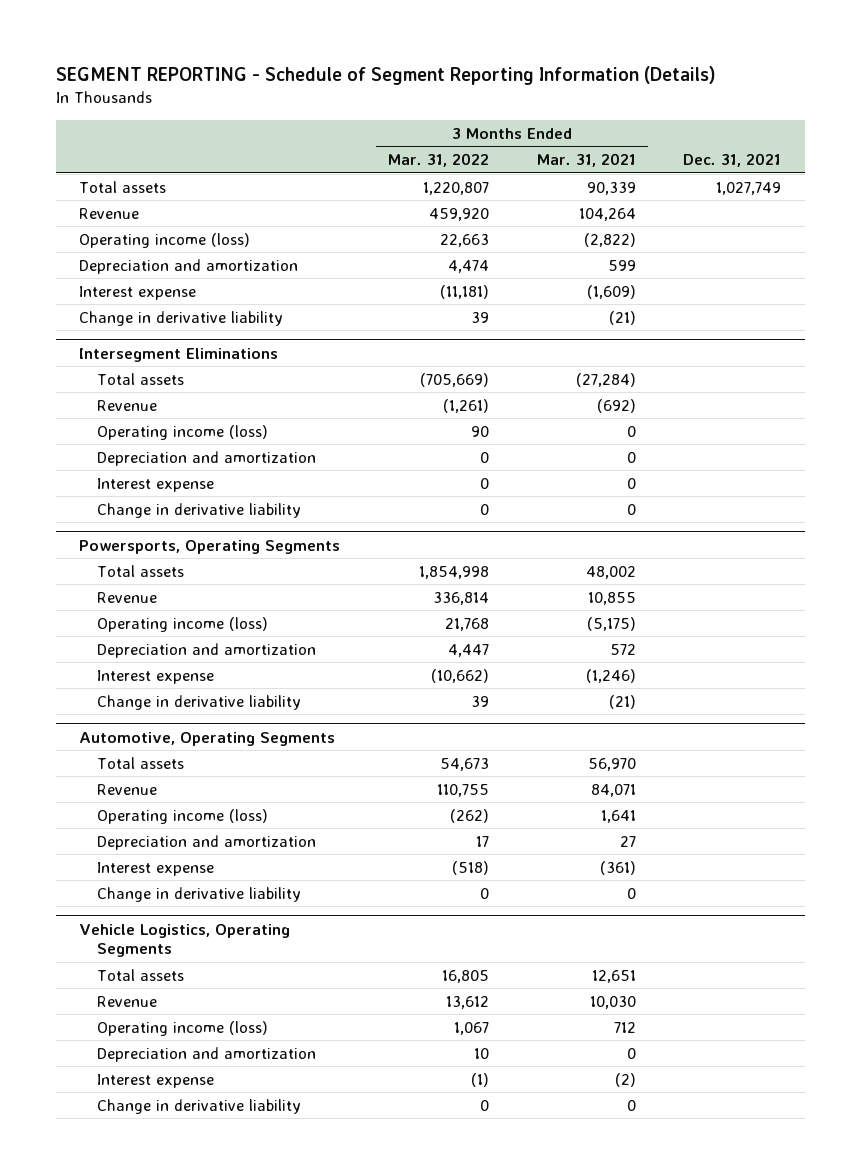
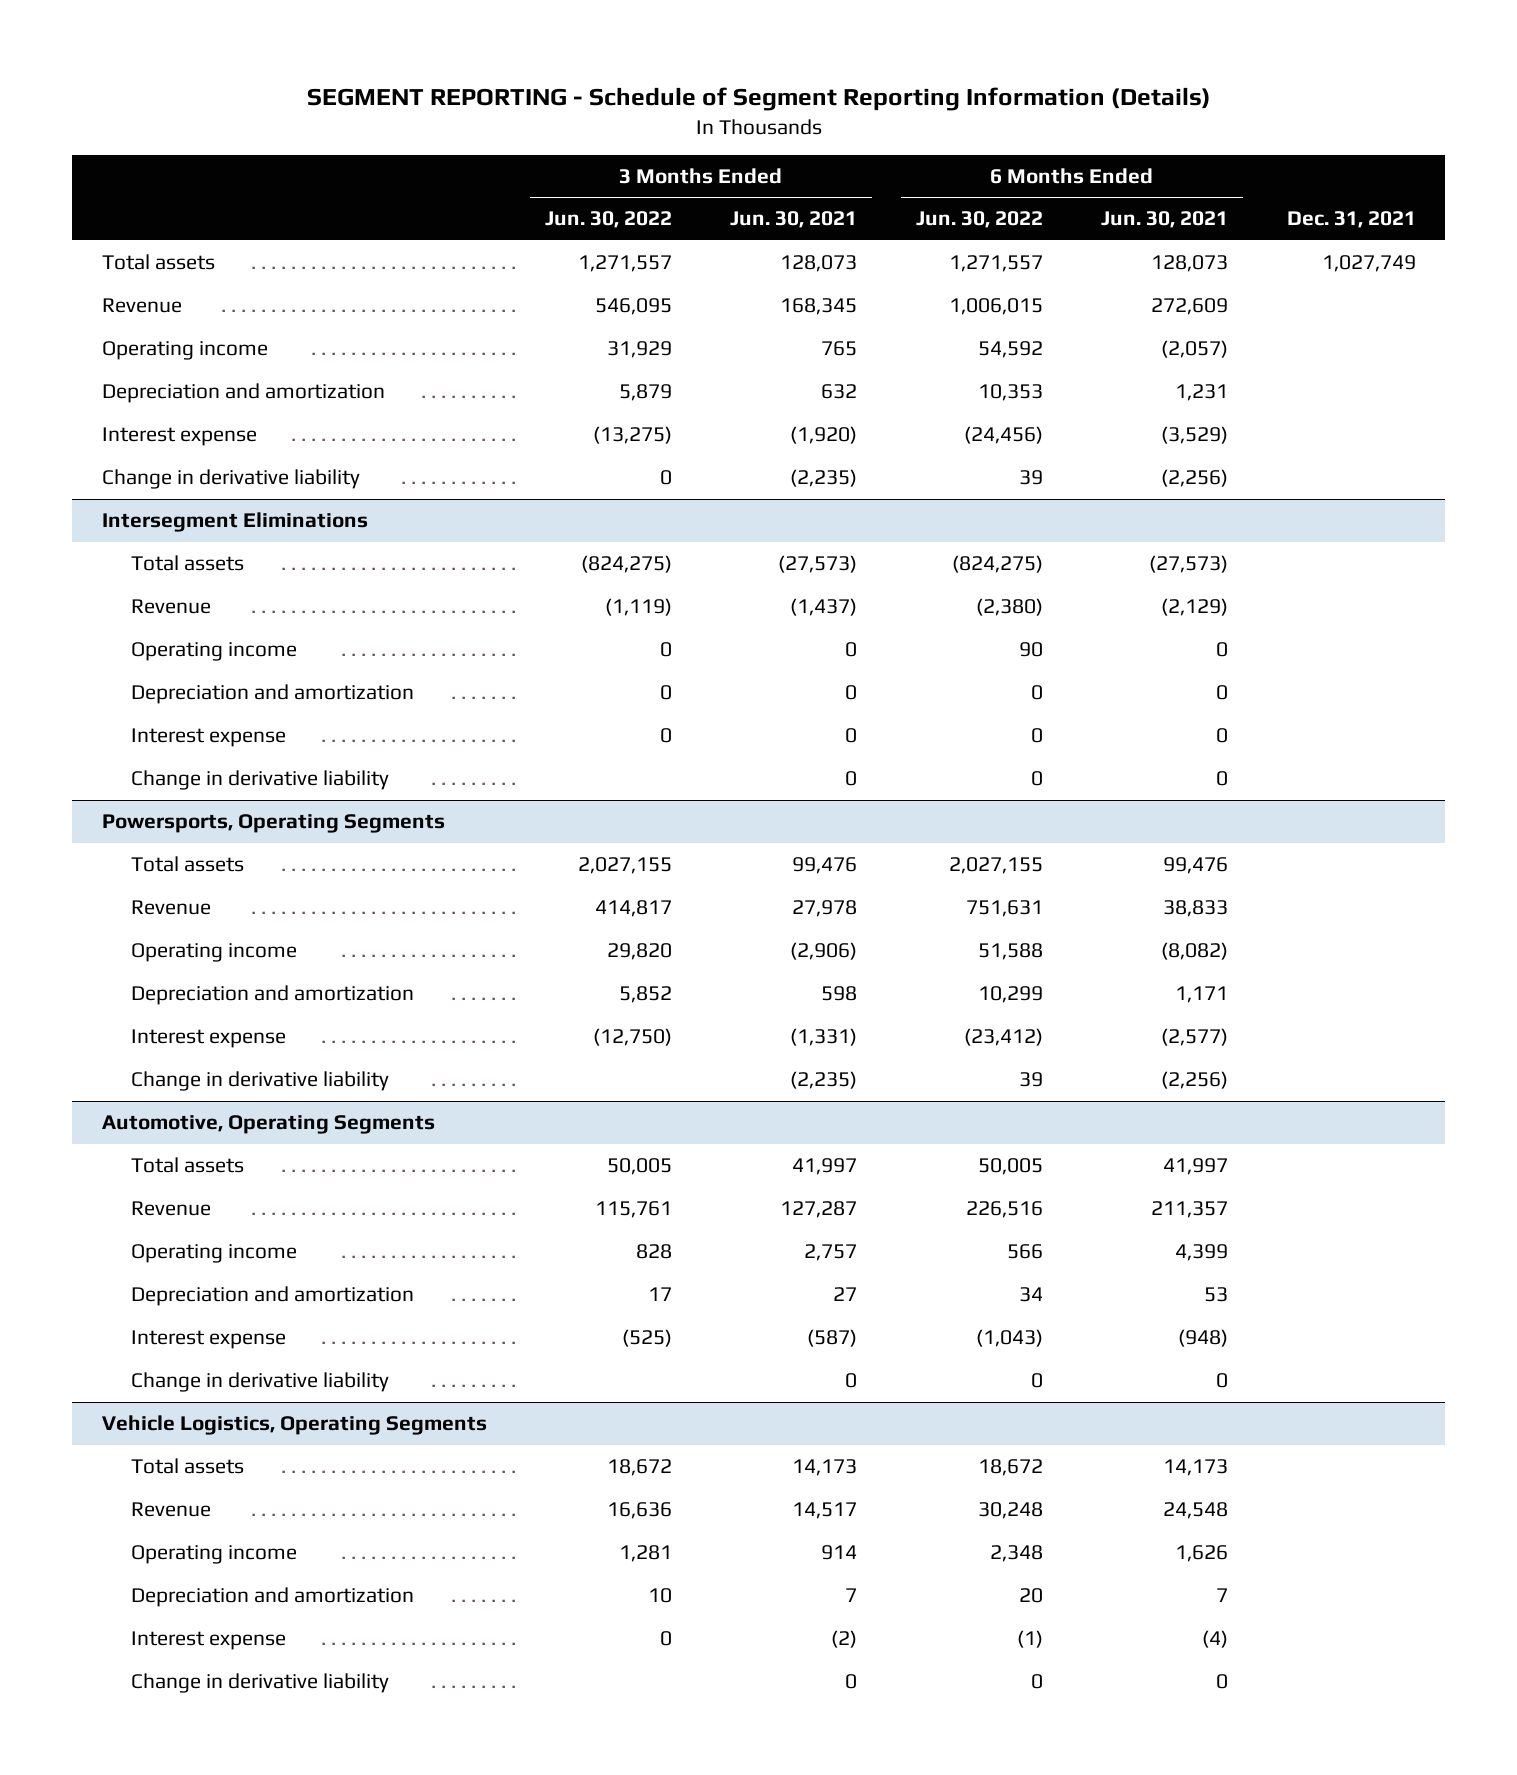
- | 3 Months Ended Mar. 31, 2022 | 3 Months Ended Mar. 31, 2021 | Dec. 31, 2021
+ | 3 Months Ended Jun. 30, 2022 | 3 Months Ended Jun. 30, 2021 | 6 Months Ended Jun. 30, 2022 | 6 Months Ended Jun. 30, 2021 | Dec. 31, 2021
- Operating income (loss) | 22,663 | (2,822) |
+ Operating income | 31,929 | 765 | 54,592 | (2,057) |
@ Intersegment Eliminations
- Operating income (loss) | 90 | 0 |
+ Operating income | 0 | 0 | 90 | 0 |
@ Powersports, Operating Segments
- Operating income (loss) | 21,768 | (5,175) |
+ Operating income | 29,820 | (2,906) | 51,588 | (8,082) |
@ Automotive, Operating Segments
- Operating income (loss) | (262) | 1,641 |
+ Operating income | 828 | 2,757 | 566 | 4,399 |
@ Vehicle Logistics, Operating Segments
- Operating income (loss) | 1,067 | 712 |
+ Operating income | 1,281 | 914 | 2,348 | 1,626 |

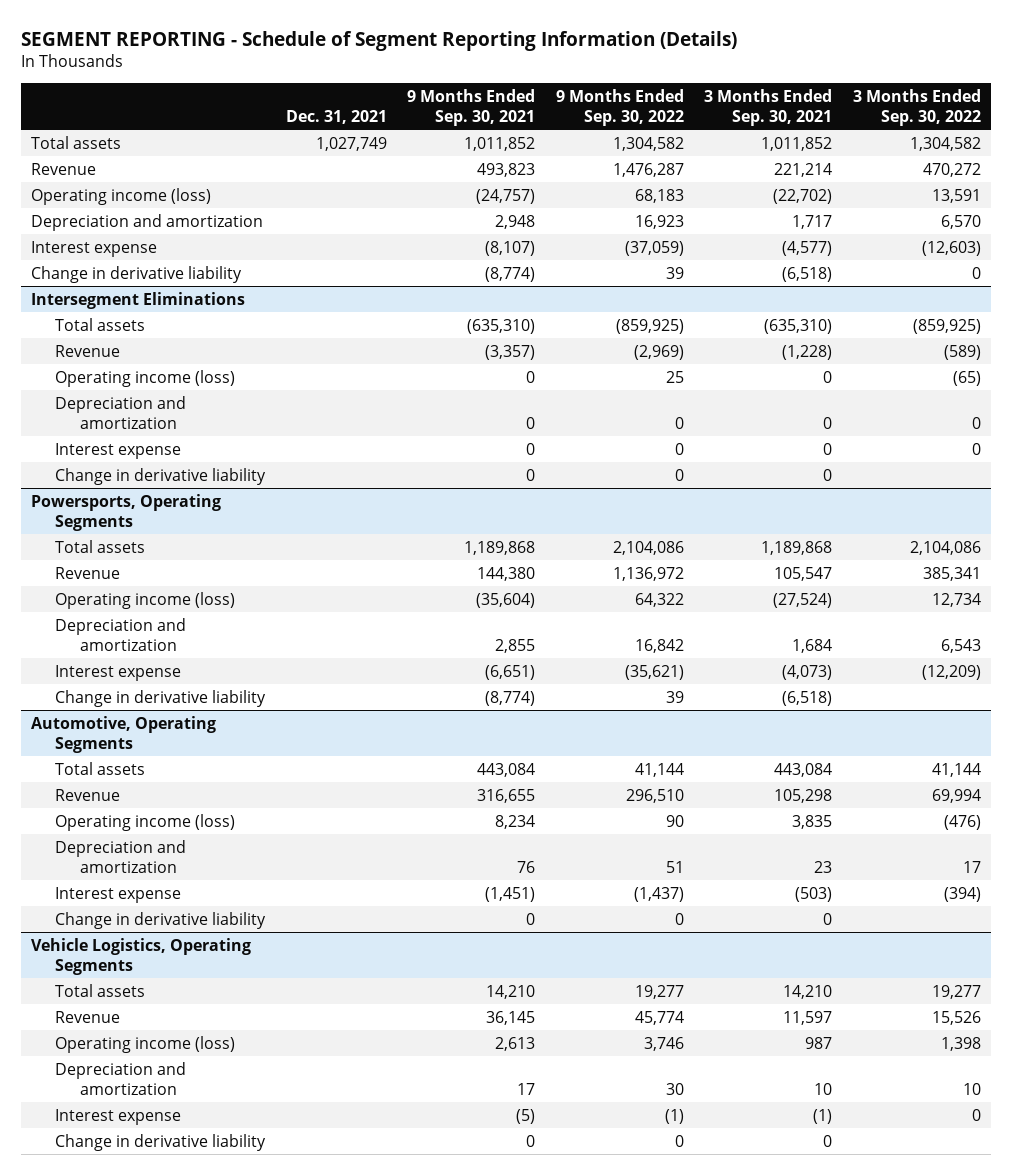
- | 3 Months Ended Jun. 30, 2022 | 3 Months Ended Jun. 30, 2021 | 6 Months Ended Jun. 30, 2022 | 6 Months Ended Jun. 30, 2021 | Dec. 31, 2021
+ | Dec. 31, 2021 | 9 Months Ended Sep. 30, 2021 | 9 Months Ended Sep. 30, 2022 | 3 Months Ended Sep. 30, 2021 | 3 Months Ended Sep. 30, 2022
- Operating income | 31,929 | 765 | 54,592 | (2,057) |
+ Operating income (loss) | | (24,757) | 68,183 | (22,702) | 13,591
@ Intersegment Eliminations
- Operating income | 0 | 0 | 90 | 0 |
+ Operating income (loss) | | 0 | 25 | 0 | (65)
@ Powersports, Operating Segments
- Operating income | 29,820 | (2,906) | 51,588 | (8,082) |
+ Operating income (loss) | | (35,604) | 64,322 | (27,524) | 12,734
@ Automotive, Operating Segments
- Operating income | 828 | 2,757 | 566 | 4,399 |
+ Operating income (loss) | | 8,234 | 90 | 3,835 | (476)
@ Vehicle Logistics, Operating Segments
- Operating income | 1,281 | 914 | 2,348 | 1,626 |
+ Operating income (loss) | | 2,613 | 3,746 | 987 | 1,398

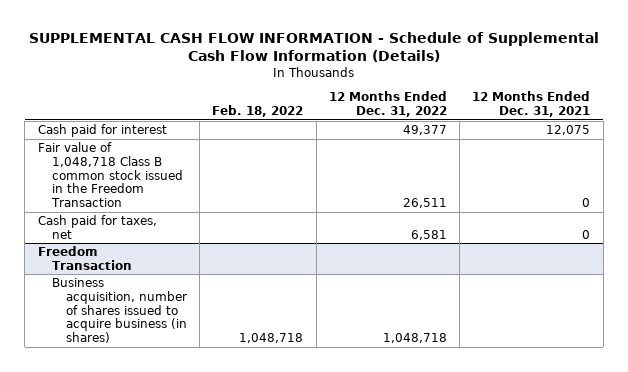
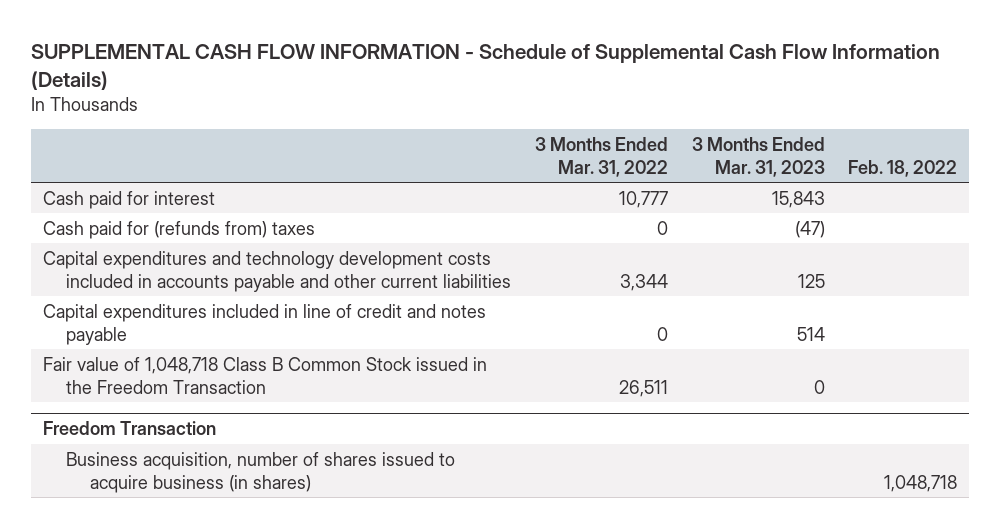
- | Feb. 18, 2022 | 12 Months Ended Dec. 31, 2022 | 12 Months Ended Dec. 31, 2021
+ | 3 Months Ended Mar. 31, 2022 | 3 Months Ended Mar. 31, 2023 | Feb. 18, 2022
- Fair value of 1,048,718 Class B common stock issued in the Freedom Transaction | | 26,511 | 0
- Cash paid for taxes, net | | 6,581 | 0
+ Cash paid for (refunds from) taxes | 0 | (47) |
+ Capital expenditures and technology development costs included in accounts payable and other current liabilities | 3,344 | 125 |
+ Capital expenditures included in line of credit and notes payable | 0 | 514 |
+ Fair value of 1,048,718 Class B Common Stock issued in the Freedom Transaction | 26,511 | 0 |

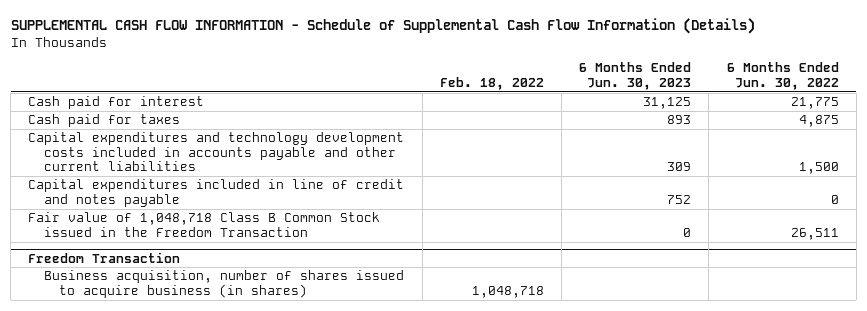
- | 3 Months Ended Mar. 31, 2022 | 3 Months Ended Mar. 31, 2023 | Feb. 18, 2022
+ | Feb. 18, 2022 | 6 Months Ended Jun. 30, 2023 | 6 Months Ended Jun. 30, 2022
- Cash paid for (refunds from) taxes | 0 | (47) |
+ Cash paid for taxes | | 893 | 4,875

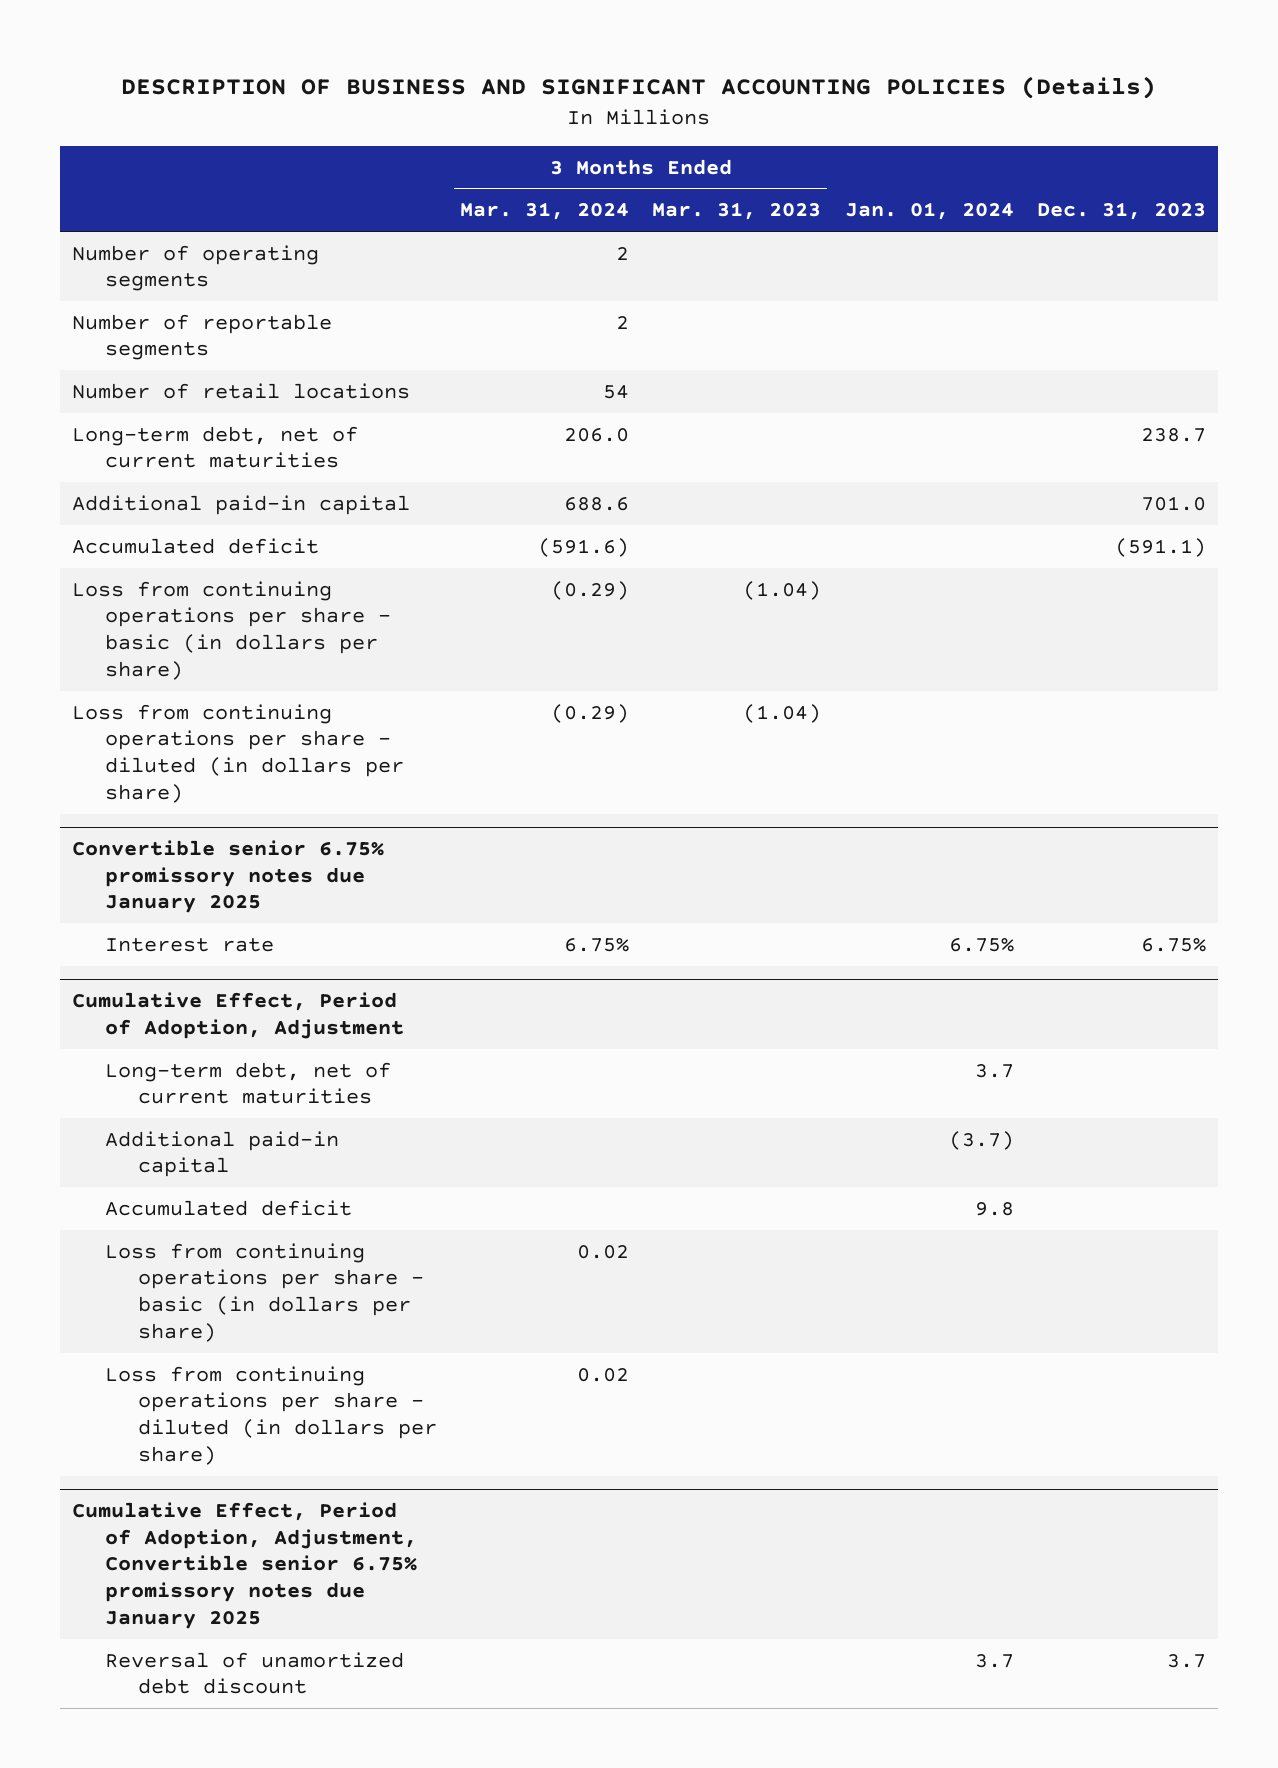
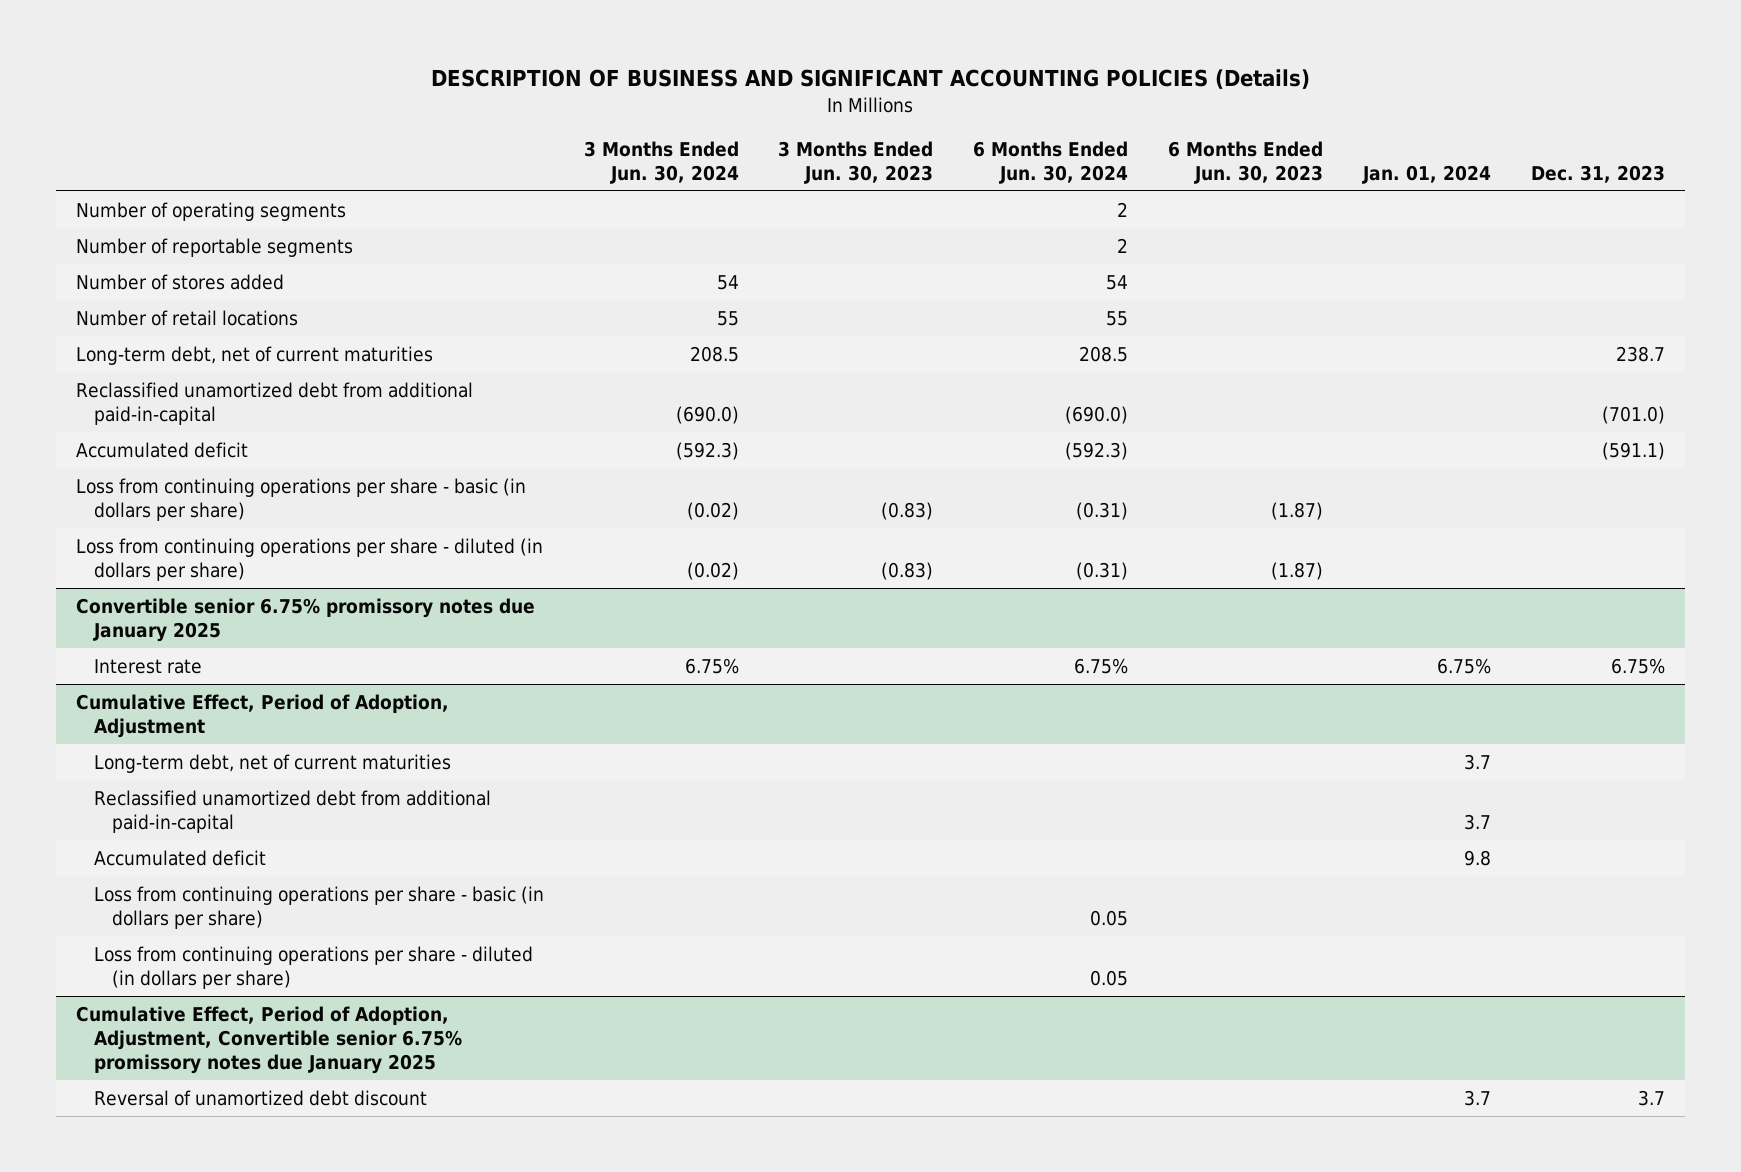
- | 3 Months Ended Mar. 31, 2024 | 3 Months Ended Mar. 31, 2023 | Jan. 01, 2024 | Dec. 31, 2023
+ | 3 Months Ended Jun. 30, 2024 | 3 Months Ended Jun. 30, 2023 | 6 Months Ended Jun. 30, 2024 | 6 Months Ended Jun. 30, 2023 | Jan. 01, 2024 | Dec. 31, 2023
+ Number of stores added | 54 | | 54 | | |
- Additional paid-in capital | 688.6 | | | 701.0
+ Reclassified unamortized debt from additional paid-in-capital | (690.0) | | (690.0) | | | (701.0)
@ Cumulative Effect, Period of Adoption, Adjustment
- Additional paid-in capital | | | (3.7) |
+ Reclassified unamortized debt from additional paid-in-capital | | | | | 3.7 |

